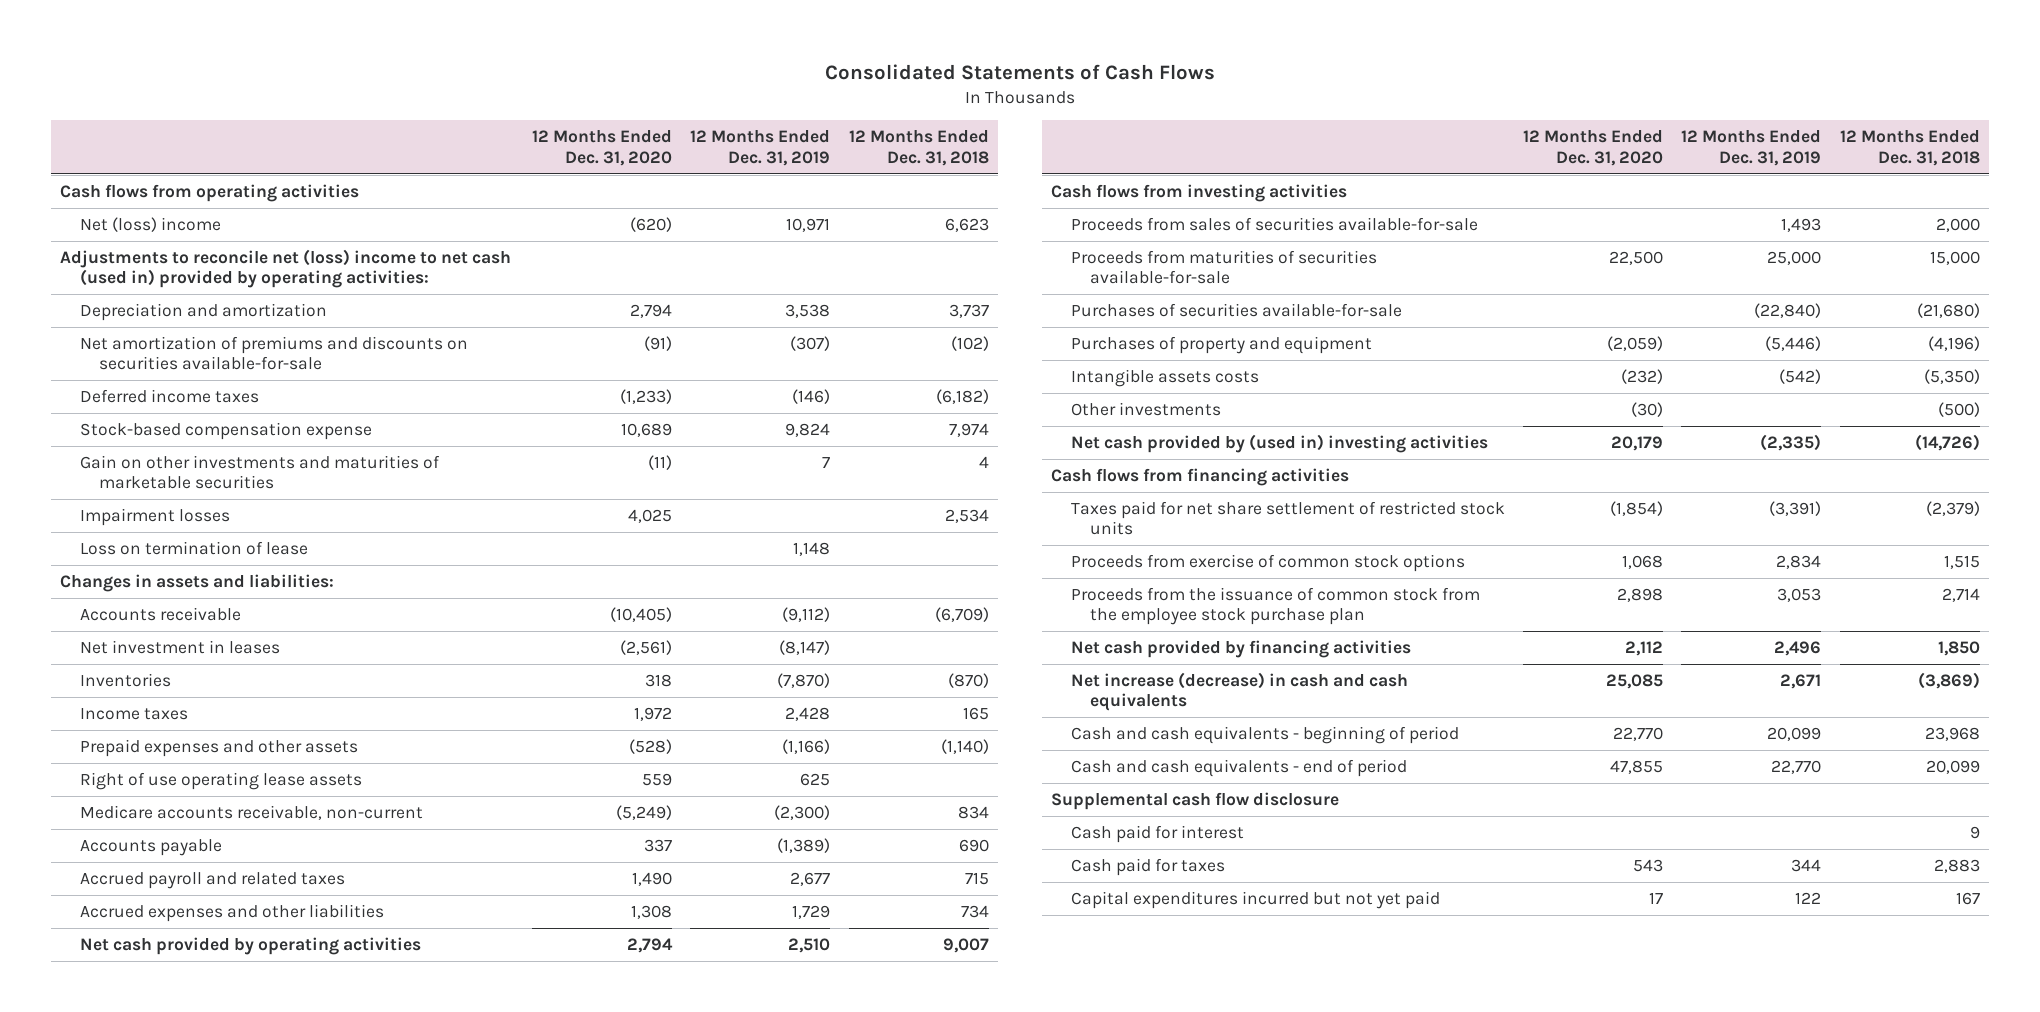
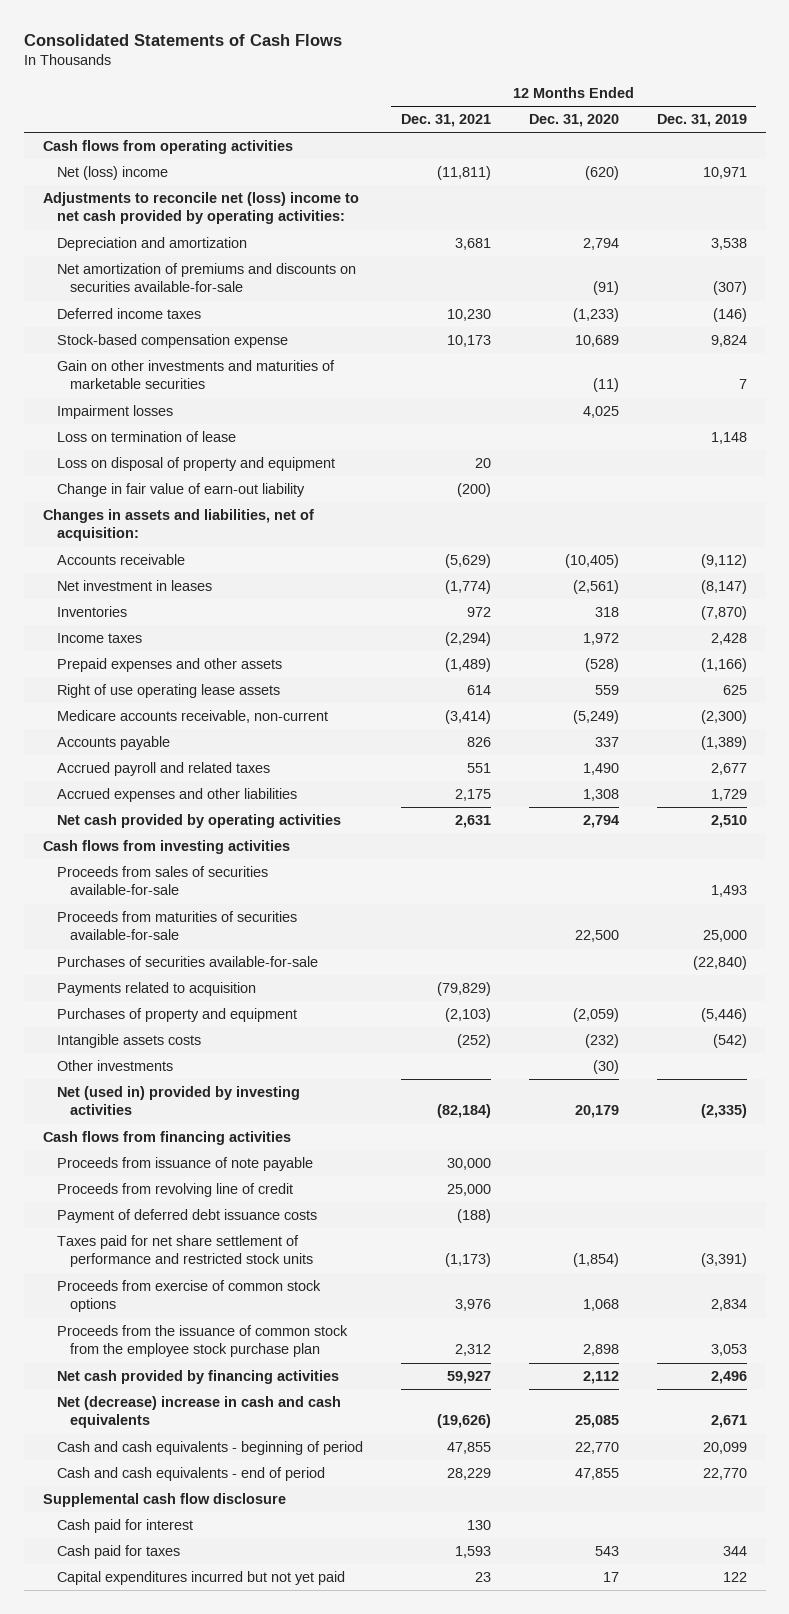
- | 12 Months Ended Dec. 31, 2020 | 12 Months Ended Dec. 31, 2019 | 12 Months Ended Dec. 31, 2018
+ | 12 Months Ended Dec. 31, 2021 | 12 Months Ended Dec. 31, 2020 | 12 Months Ended Dec. 31, 2019
- Adjustments to reconcile net (loss) income to net cash (used in) provided by operating activities:
+ Adjustments to reconcile net (loss) income to net cash provided by operating activities:
- Changes in assets and liabilities:
+ Loss on disposal of property and equipment | 20 | |
+ Change in fair value of earn-out liability | (200) | |
+ Changes in assets and liabilities, net of acquisition:
+ Payments related to acquisition | (79,829) | |
- Net cash provided by (used in) investing activities | 20,179 | (2,335) | (14,726)
+ Net (used in) provided by investing activities | (82,184) | 20,179 | (2,335)
- Taxes paid for net share settlement of restricted stock units | (1,854) | (3,391) | (2,379)
+ Proceeds from issuance of note payable | 30,000 | |
+ Proceeds from revolving line of credit | 25,000 | |
+ Payment of deferred debt issuance costs | (188) | |
+ Taxes paid for net share settlement of performance and restricted stock units | (1,173) | (1,854) | (3,391)
- Net increase (decrease) in cash and cash equivalents | 25,085 | 2,671 | (3,869)
+ Net (decrease) increase in cash and cash equivalents | (19,626) | 25,085 | 2,671

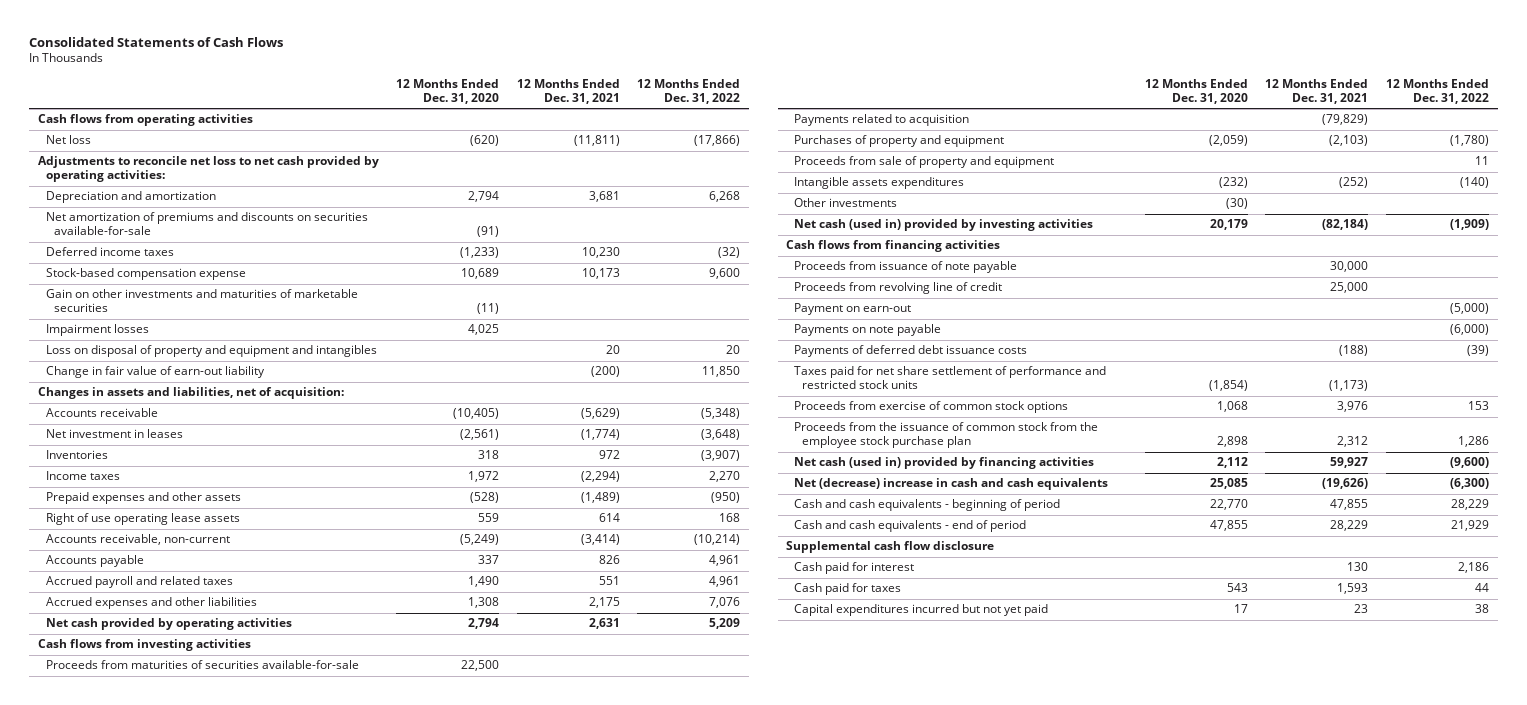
- | 12 Months Ended Dec. 31, 2021 | 12 Months Ended Dec. 31, 2020 | 12 Months Ended Dec. 31, 2019
+ | 12 Months Ended Dec. 31, 2020 | 12 Months Ended Dec. 31, 2021 | 12 Months Ended Dec. 31, 2022
- Net (loss) income | (11,811) | (620) | 10,971
- Adjustments to reconcile net (loss) income to net cash provided by operating activities:
+ Net loss | (620) | (11,811) | (17,866)
+ Adjustments to reconcile net loss to net cash provided by operating activities:
- Loss on termination of lease | | | 1,148
- Loss on disposal of property and equipment | 20 | |
+ Loss on disposal of property and equipment and intangibles | | 20 | 20
- Medicare accounts receivable, non-current | (3,414) | (5,249) | (2,300)
+ Accounts receivable, non-current | (5,249) | (3,414) | (10,214)
- Proceeds from sales of securities available-for-sale | | | 1,493
- Purchases of securities available-for-sale | | | (22,840)
- Intangible assets costs | (252) | (232) | (542)
+ Proceeds from sale of property and equipment | | | 11
+ Intangible assets expenditures | (232) | (252) | (140)
- Net (used in) provided by investing activities | (82,184) | 20,179 | (2,335)
+ Net cash (used in) provided by investing activities | 20,179 | (82,184) | (1,909)
- Payment of deferred debt issuance costs | (188) | |
+ Payment on earn-out | | | (5,000)
+ Payments on note payable | | | (6,000)
+ Payments of deferred debt issuance costs | | (188) | (39)
- Net cash provided by financing activities | 59,927 | 2,112 | 2,496
+ Net cash (used in) provided by financing activities | 2,112 | 59,927 | (9,600)

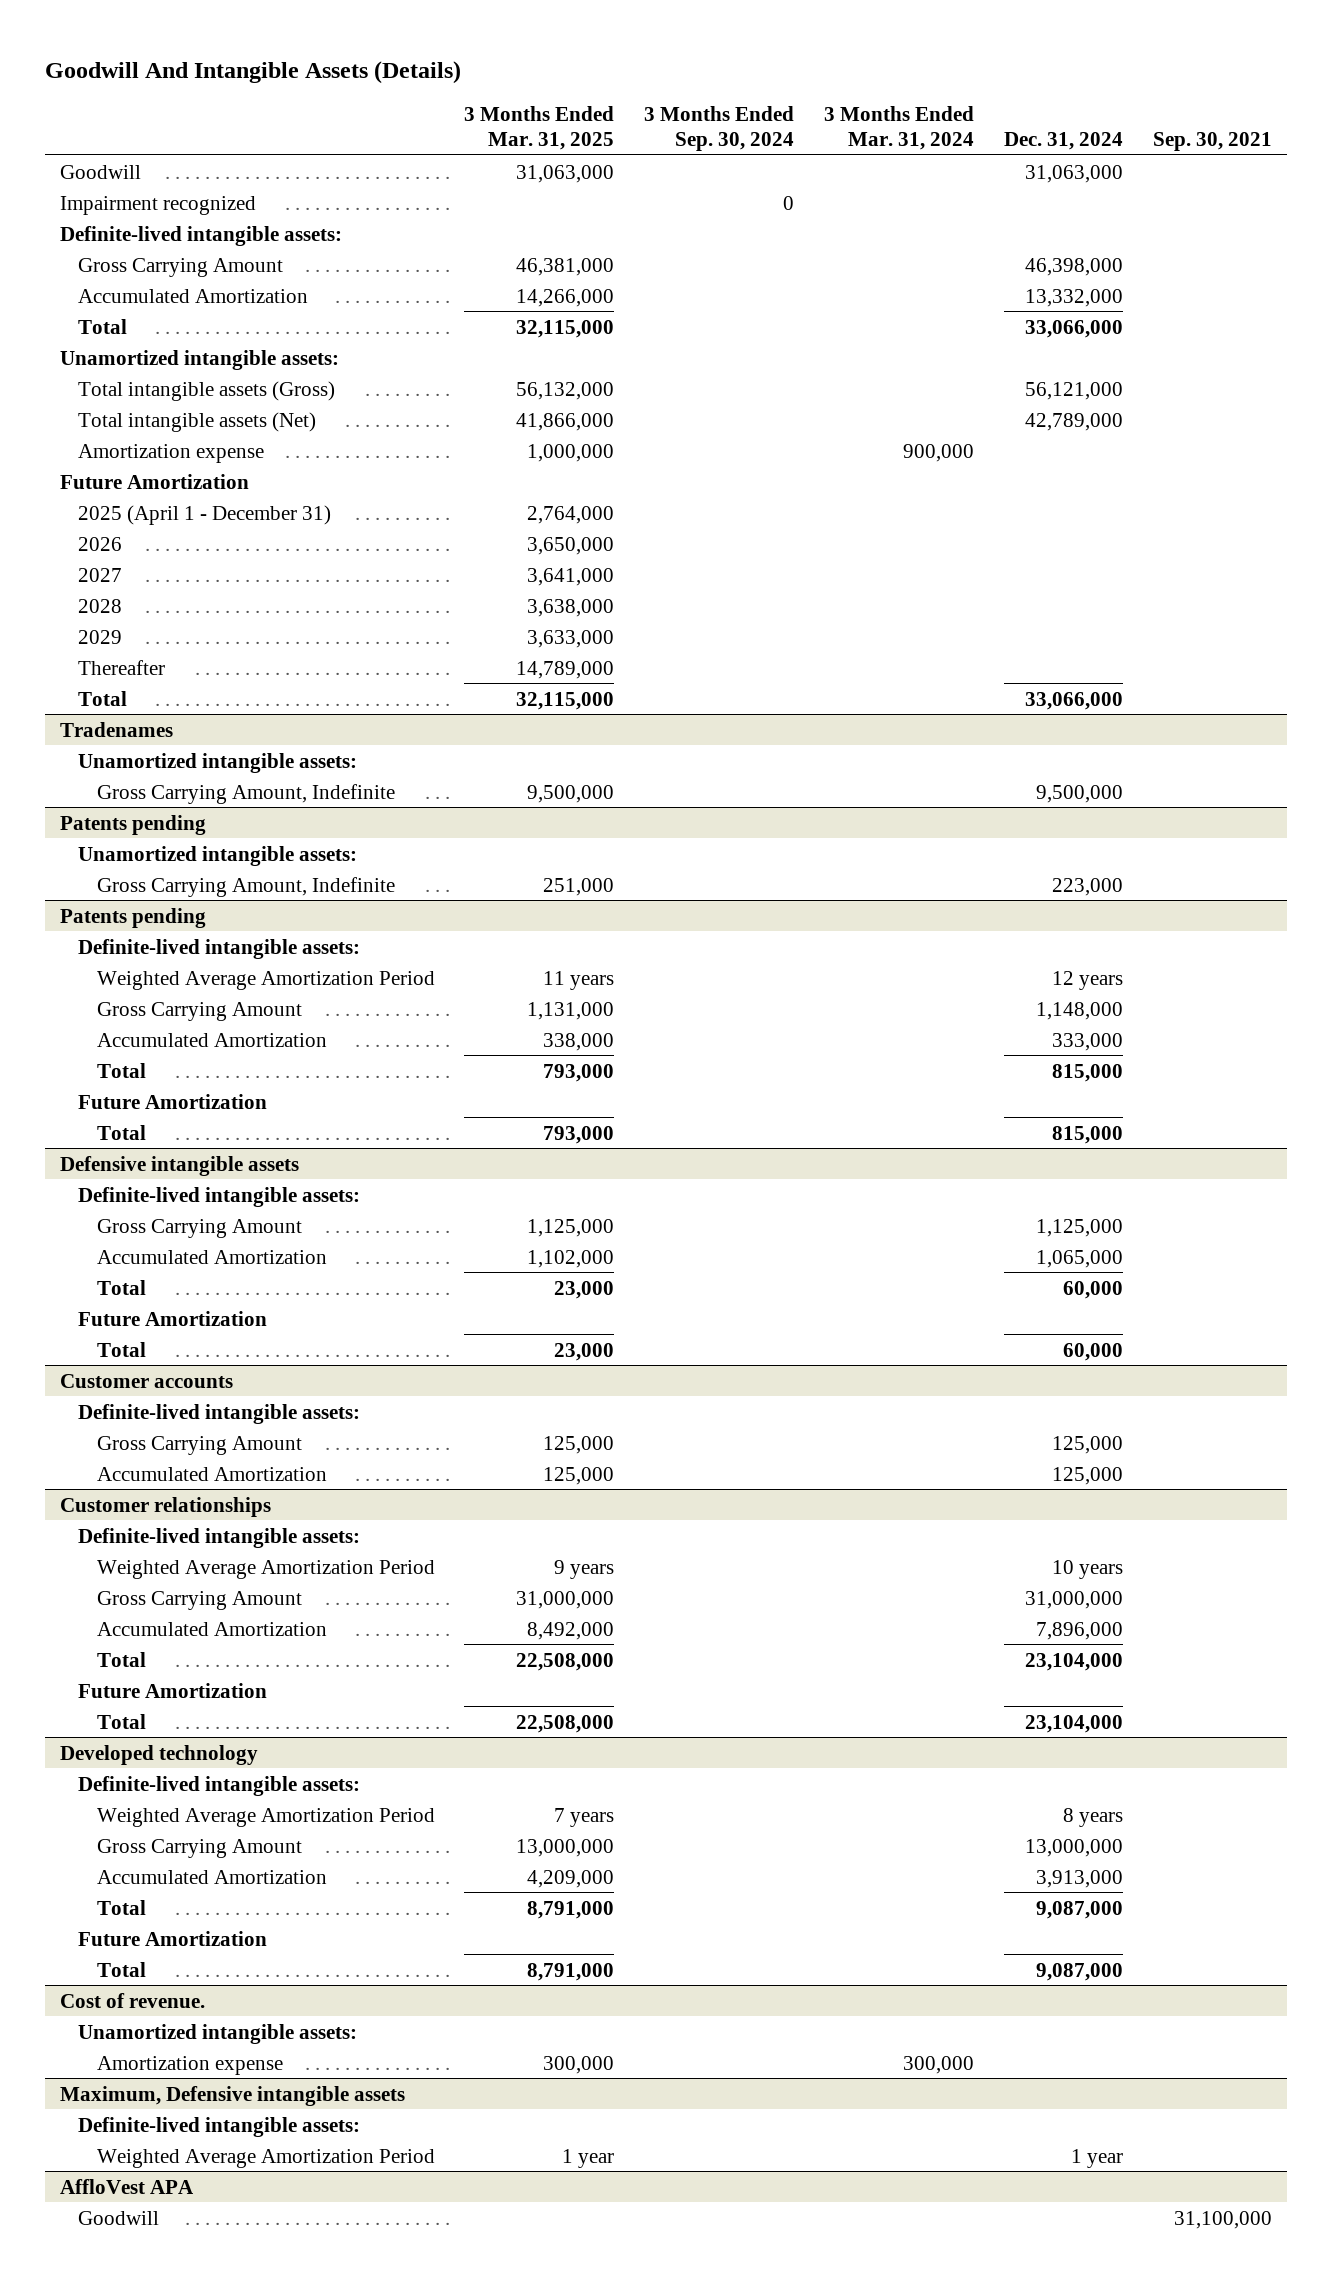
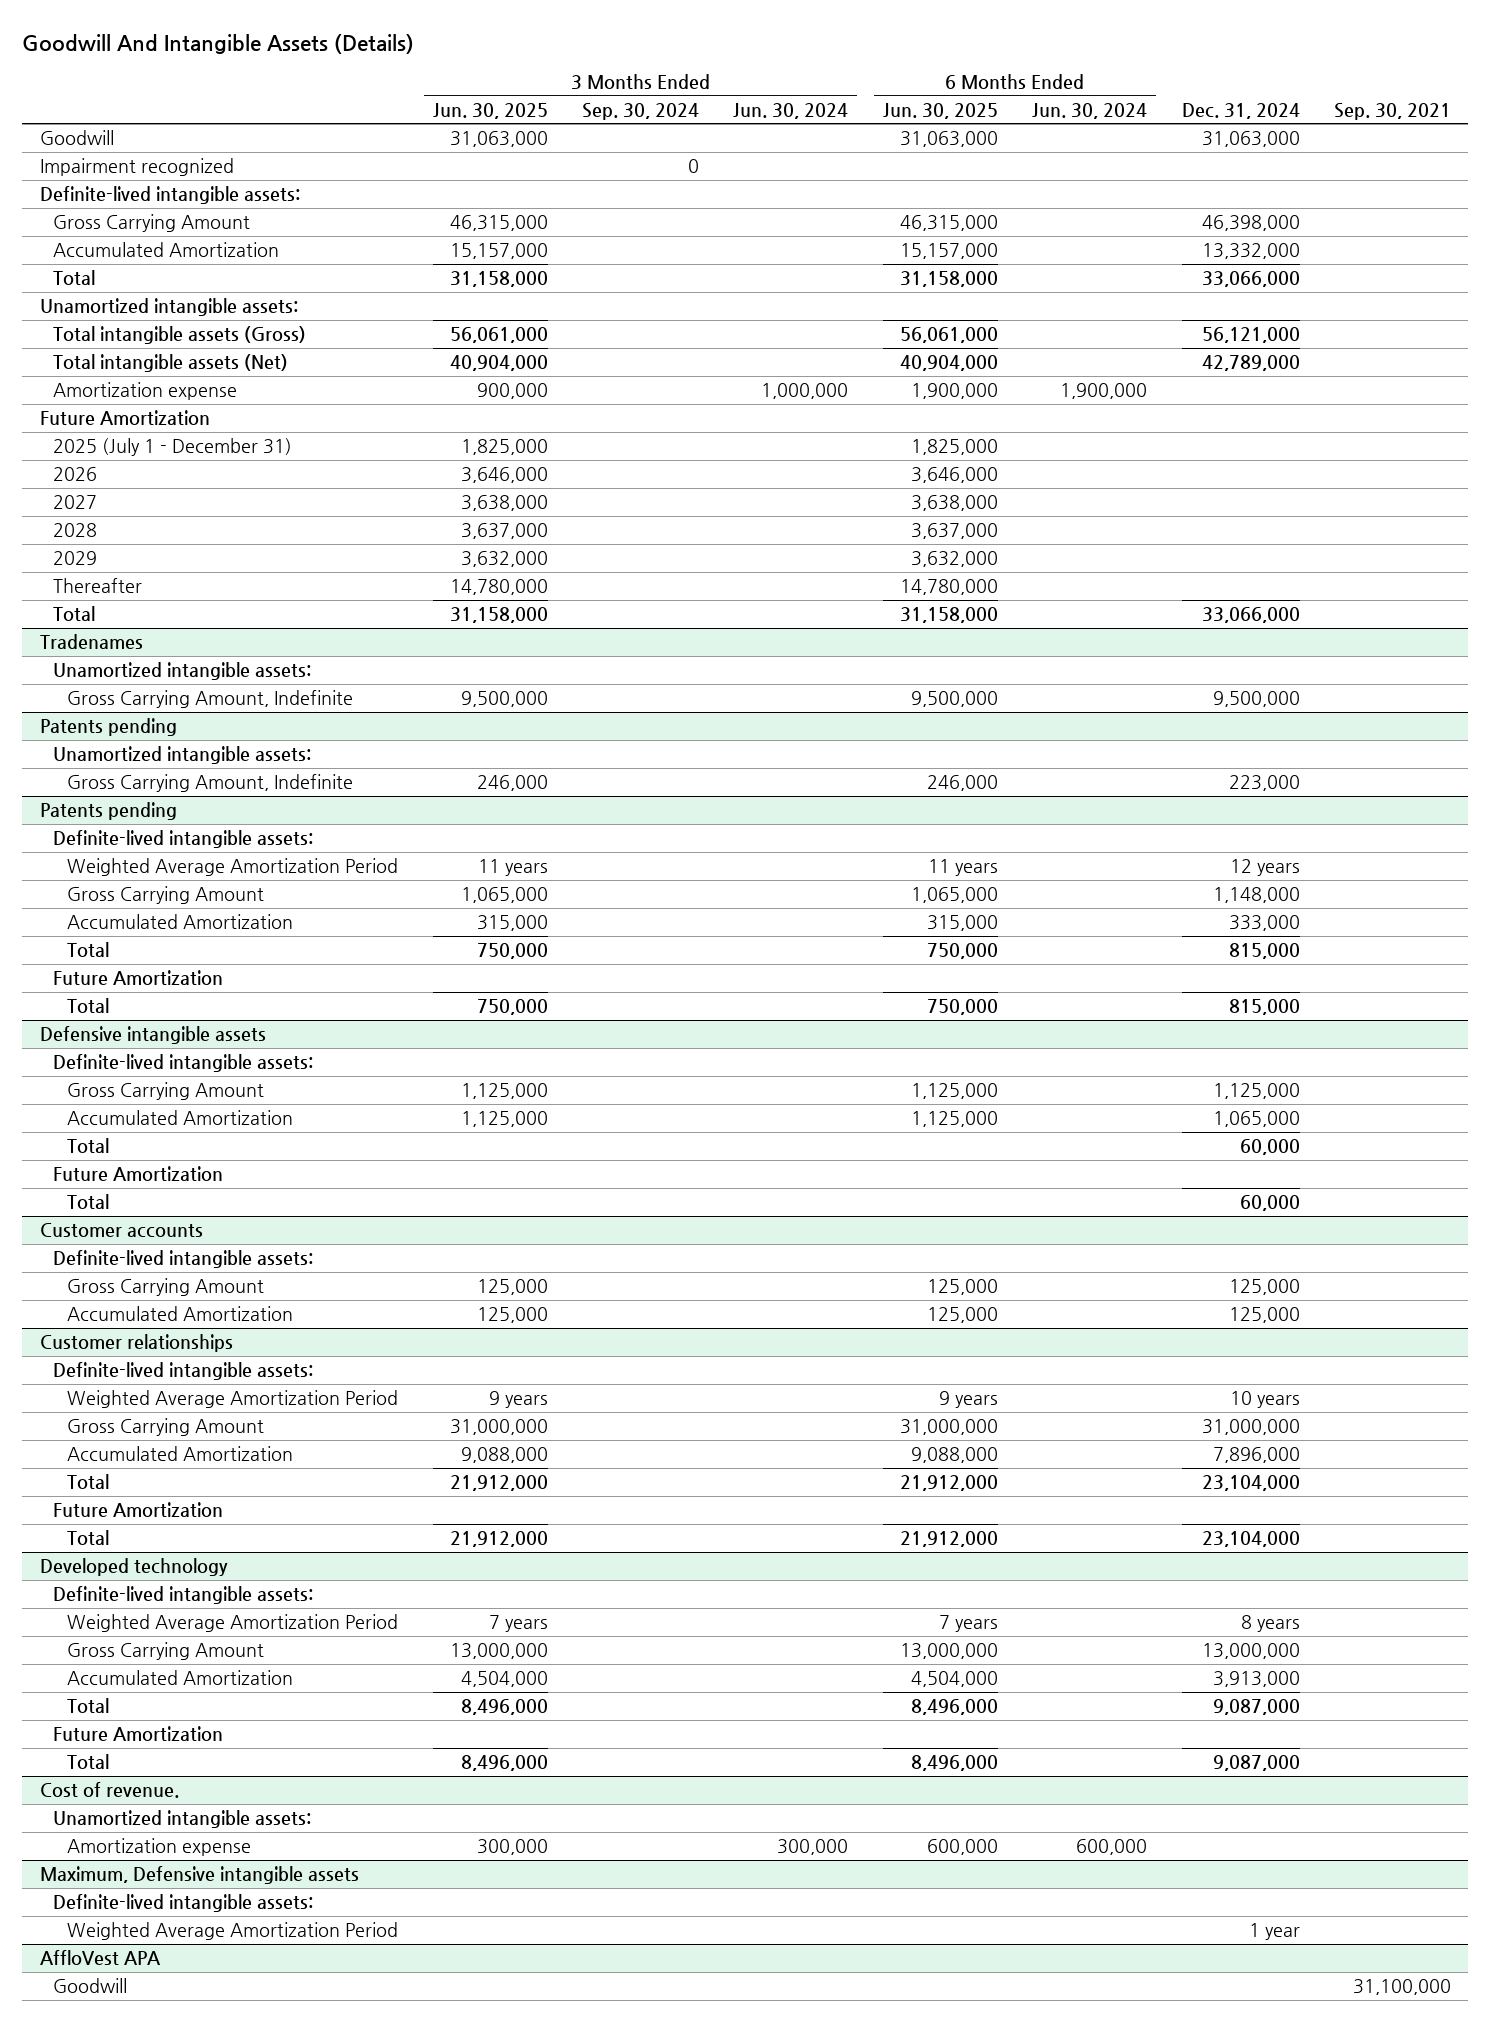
- | 3 Months Ended Mar. 31, 2025 | 3 Months Ended Sep. 30, 2024 | 3 Months Ended Mar. 31, 2024 | Dec. 31, 2024 | Sep. 30, 2021
+ | 3 Months Ended Jun. 30, 2025 | 3 Months Ended Sep. 30, 2024 | 3 Months Ended Jun. 30, 2024 | 6 Months Ended Jun. 30, 2025 | 6 Months Ended Jun. 30, 2024 | Dec. 31, 2024 | Sep. 30, 2021
- 2025 (April 1 - December 31) | 2,764,000 | | | |
+ 2025 (July 1 - December 31) | 1,825,000 | | | 1,825,000 | | |

